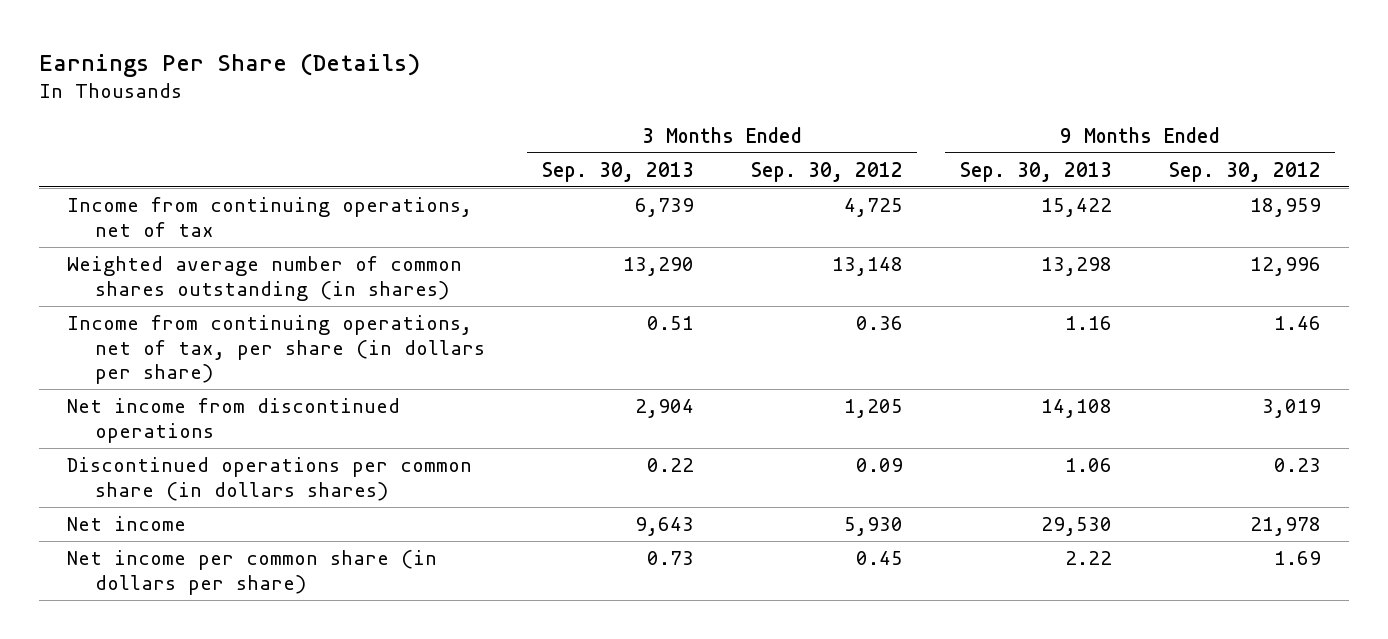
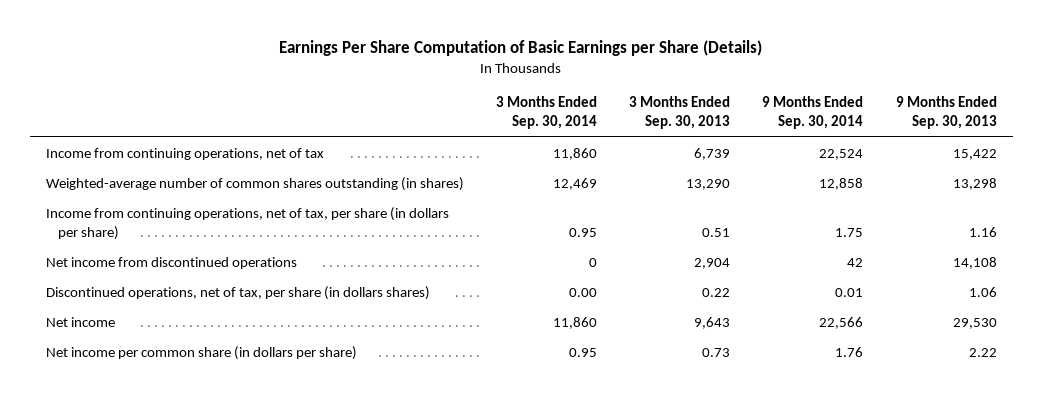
- Earnings Per Share (Details)
+ Earnings Per Share Computation of Basic Earnings per Share (Details)
- | 3 Months Ended Sep. 30, 2013 | 3 Months Ended Sep. 30, 2012 | 9 Months Ended Sep. 30, 2013 | 9 Months Ended Sep. 30, 2012
+ | 3 Months Ended Sep. 30, 2014 | 3 Months Ended Sep. 30, 2013 | 9 Months Ended Sep. 30, 2014 | 9 Months Ended Sep. 30, 2013
- Weighted average number of common shares outstanding (in shares) | 13,290 | 13,148 | 13,298 | 12,996
+ Weighted-average number of common shares outstanding (in shares) | 12,469 | 13,290 | 12,858 | 13,298
- Discontinued operations per common share (in dollars shares) | 0.22 | 0.09 | 1.06 | 0.23
+ Discontinued operations, net of tax, per share (in dollars shares) | 0.00 | 0.22 | 0.01 | 1.06

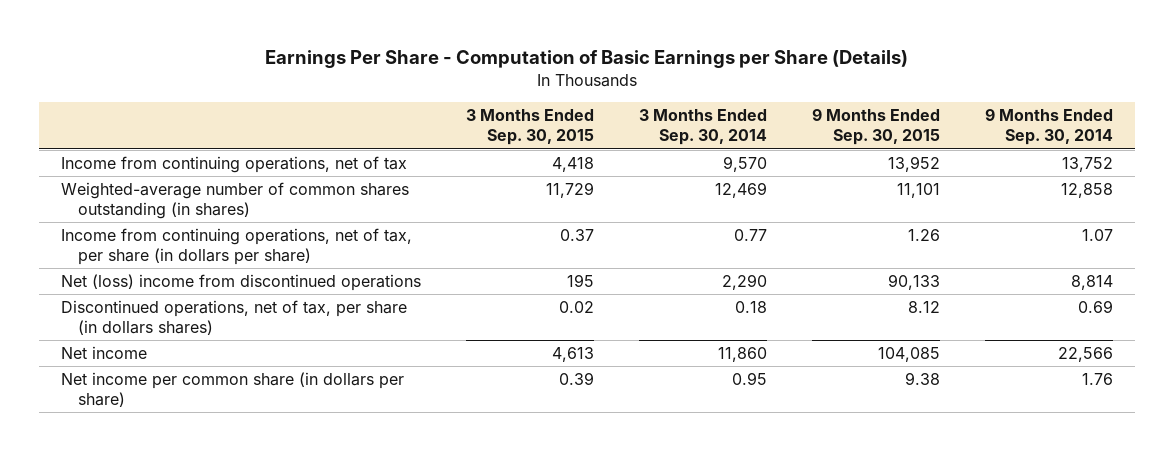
- Earnings Per Share Computation of Basic Earnings per Share (Details)
+ Earnings Per Share - Computation of Basic Earnings per Share (Details)
- | 3 Months Ended Sep. 30, 2014 | 3 Months Ended Sep. 30, 2013 | 9 Months Ended Sep. 30, 2014 | 9 Months Ended Sep. 30, 2013
+ | 3 Months Ended Sep. 30, 2015 | 3 Months Ended Sep. 30, 2014 | 9 Months Ended Sep. 30, 2015 | 9 Months Ended Sep. 30, 2014
- Income from continuing operations, net of tax | 11,860 | 6,739 | 22,524 | 15,422
+ Income from continuing operations, net of tax | 4,418 | 9,570 | 13,952 | 13,752
- Income from continuing operations, net of tax, per share (in dollars per share) | 0.95 | 0.51 | 1.75 | 1.16
- Net income from discontinued operations | 0 | 2,904 | 42 | 14,108
- Discontinued operations, net of tax, per share (in dollars shares) | 0.00 | 0.22 | 0.01 | 1.06
+ Income from continuing operations, net of tax, per share (in dollars per share) | 0.37 | 0.77 | 1.26 | 1.07
+ Net (loss) income from discontinued operations | 195 | 2,290 | 90,133 | 8,814
+ Discontinued operations, net of tax, per share (in dollars shares) | 0.02 | 0.18 | 8.12 | 0.69

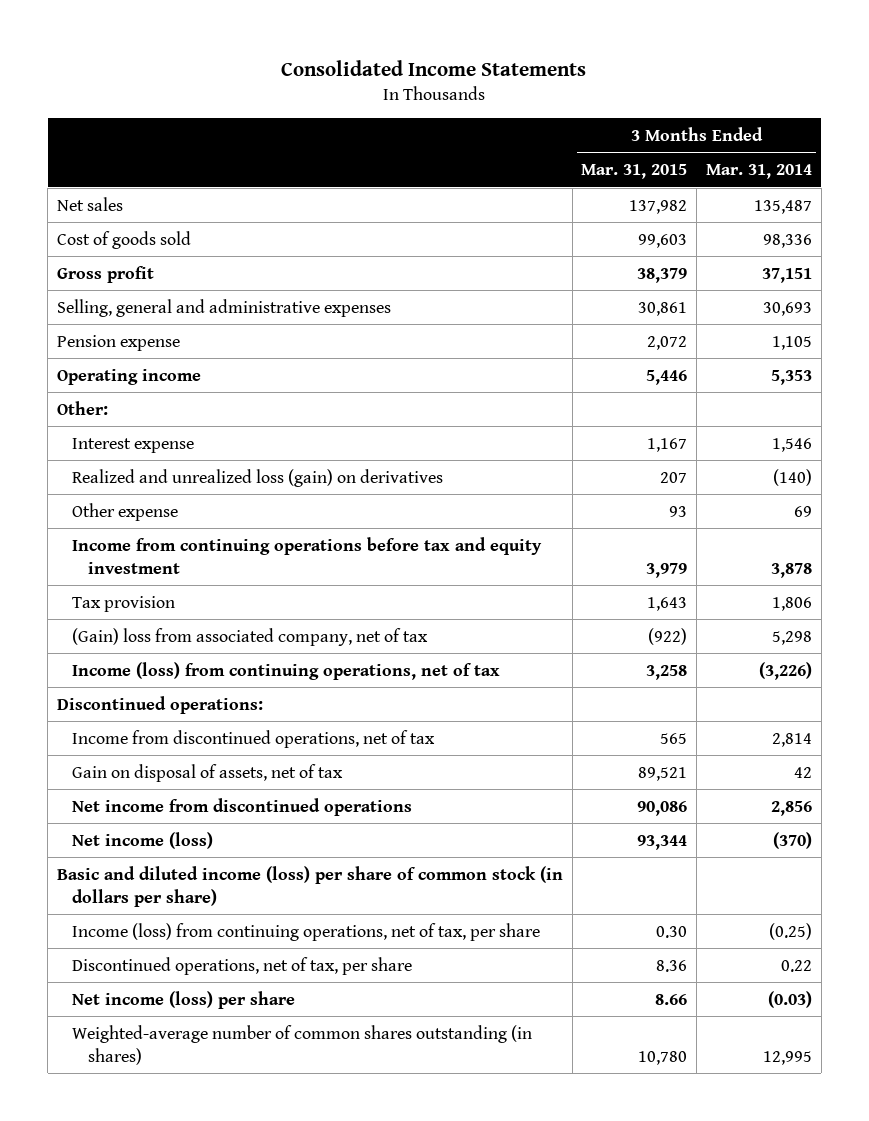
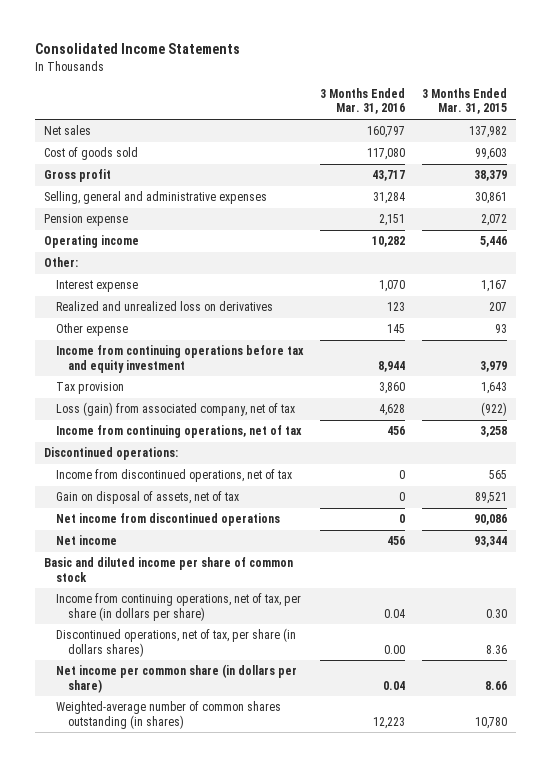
- | 3 Months Ended Mar. 31, 2015 | 3 Months Ended Mar. 31, 2014
+ | 3 Months Ended Mar. 31, 2016 | 3 Months Ended Mar. 31, 2015
- Realized and unrealized loss (gain) on derivatives | 207 | (140)
+ Realized and unrealized loss on derivatives | 123 | 207
- (Gain) loss from associated company, net of tax | (922) | 5,298
- Income (loss) from continuing operations, net of tax | 3,258 | (3,226)
+ Loss (gain) from associated company, net of tax | 4,628 | (922)
+ Income from continuing operations, net of tax | 456 | 3,258
- Net income (loss) | 93,344 | (370)
- Basic and diluted income (loss) per share of common stock (in dollars per share)
- Income (loss) from continuing operations, net of tax, per share | 0.30 | (0.25)
- Discontinued operations, net of tax, per share | 8.36 | 0.22
- Net income (loss) per share | 8.66 | (0.03)
+ Net income | 456 | 93,344
+ Basic and diluted income per share of common stock
+ Income from continuing operations, net of tax, per share (in dollars per share) | 0.04 | 0.30
+ Discontinued operations, net of tax, per share (in dollars shares) | 0.00 | 8.36
+ Net income per common share (in dollars per share) | 0.04 | 8.66

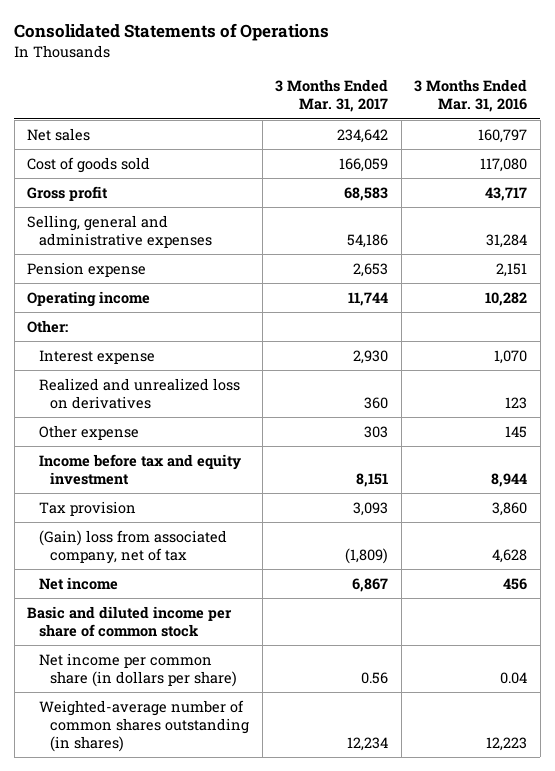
- Consolidated Income Statements
+ Consolidated Statements of Operations
- | 3 Months Ended Mar. 31, 2016 | 3 Months Ended Mar. 31, 2015
+ | 3 Months Ended Mar. 31, 2017 | 3 Months Ended Mar. 31, 2016
- Income from continuing operations before tax and equity investment | 8,944 | 3,979
+ Income before tax and equity investment | 8,151 | 8,944
- Loss (gain) from associated company, net of tax | 4,628 | (922)
- Income from continuing operations, net of tax | 456 | 3,258
- Discontinued operations:
- Income from discontinued operations, net of tax | 0 | 565
- Gain on disposal of assets, net of tax | 0 | 89,521
- Net income from discontinued operations | 0 | 90,086
+ (Gain) loss from associated company, net of tax | (1,809) | 4,628
- Income from continuing operations, net of tax, per share (in dollars per share) | 0.04 | 0.30
- Discontinued operations, net of tax, per share (in dollars shares) | 0.00 | 8.36

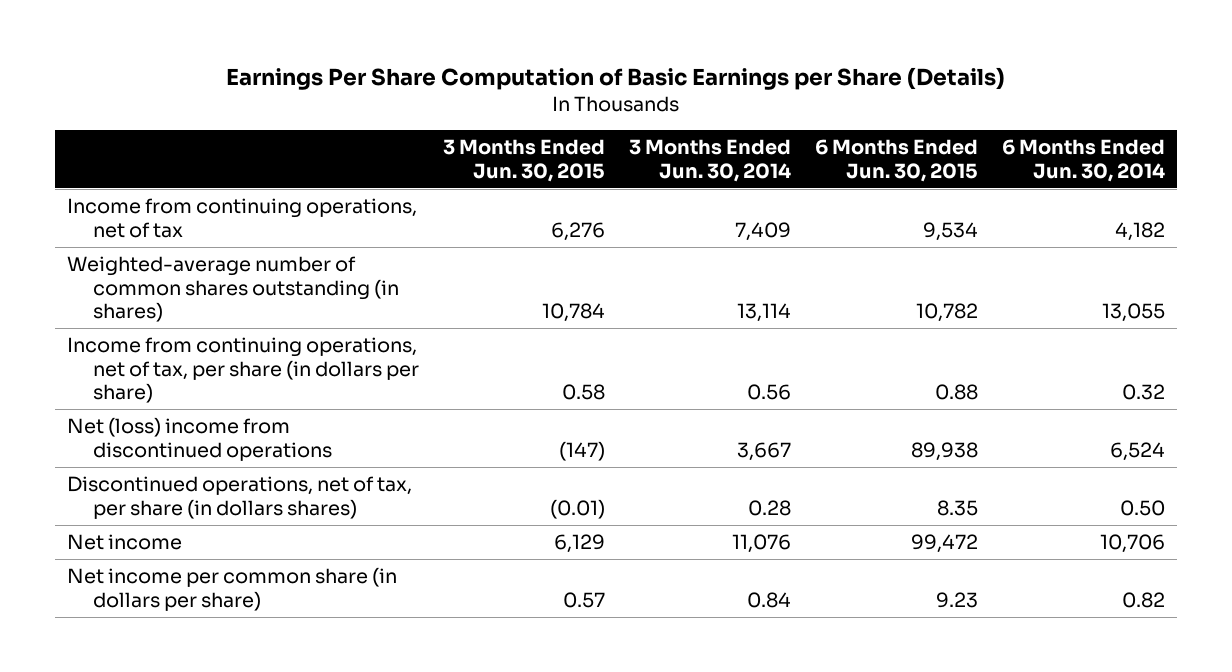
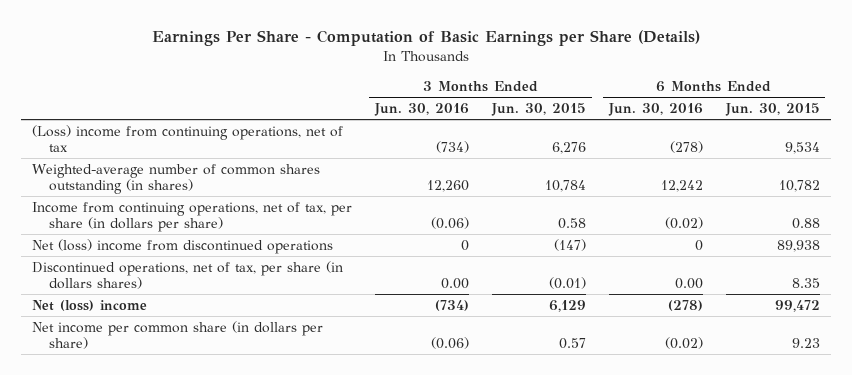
- Earnings Per Share Computation of Basic Earnings per Share (Details)
+ Earnings Per Share - Computation of Basic Earnings per Share (Details)
- | 3 Months Ended Jun. 30, 2015 | 3 Months Ended Jun. 30, 2014 | 6 Months Ended Jun. 30, 2015 | 6 Months Ended Jun. 30, 2014
+ | 3 Months Ended Jun. 30, 2016 | 3 Months Ended Jun. 30, 2015 | 6 Months Ended Jun. 30, 2016 | 6 Months Ended Jun. 30, 2015
- Income from continuing operations, net of tax | 6,276 | 7,409 | 9,534 | 4,182
+ (Loss) income from continuing operations, net of tax | (734) | 6,276 | (278) | 9,534
- Net income | 6,129 | 11,076 | 99,472 | 10,706
+ Net (loss) income | (734) | 6,129 | (278) | 99,472

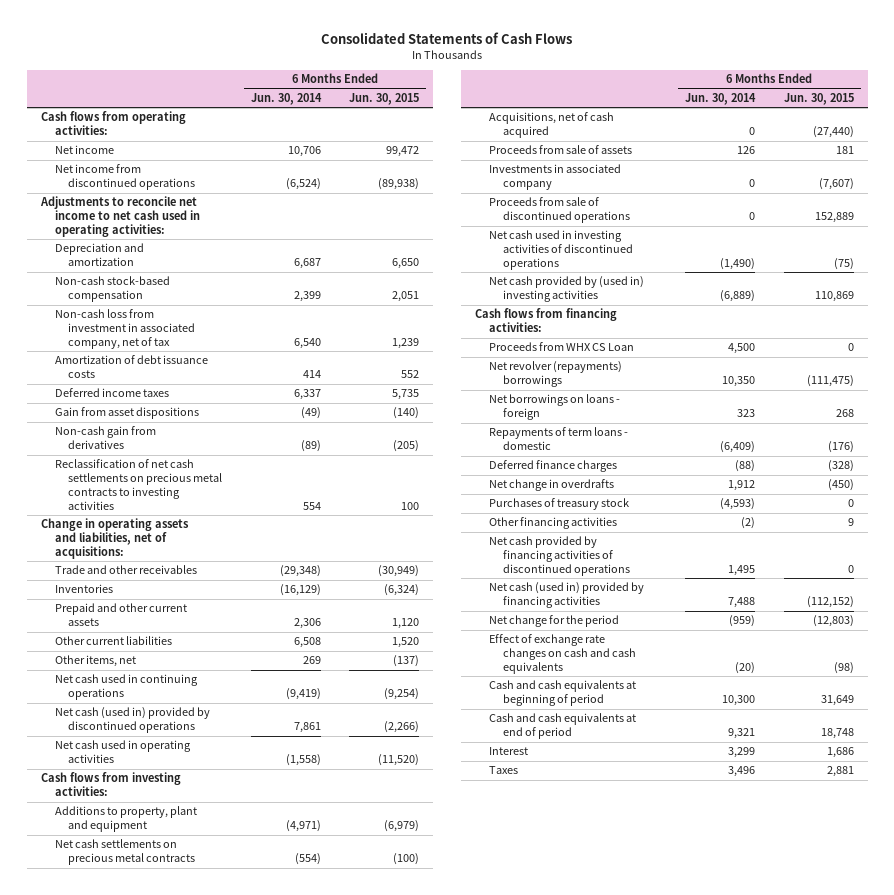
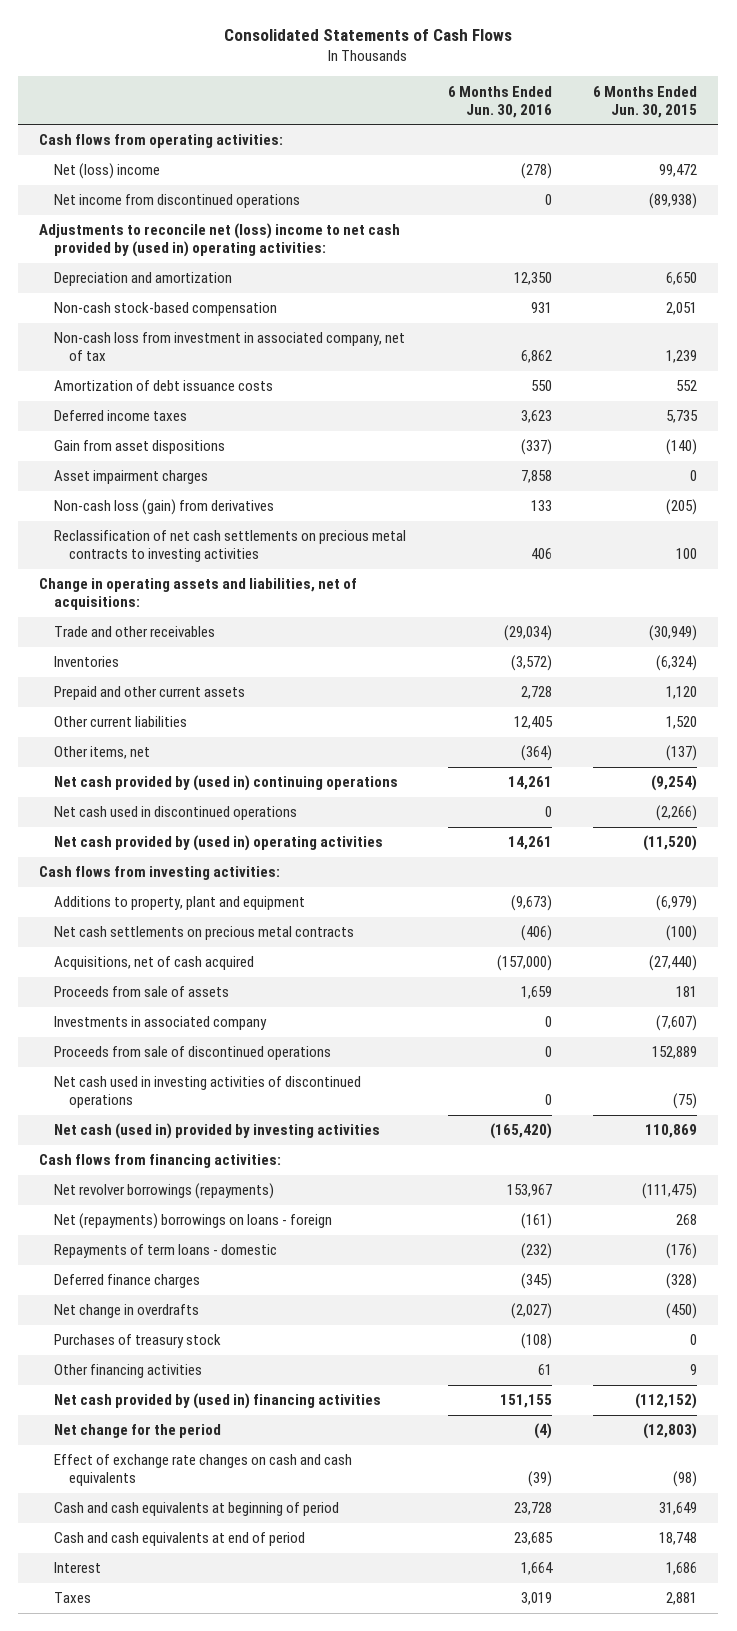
- | 6 Months Ended Jun. 30, 2014 | 6 Months Ended Jun. 30, 2015
+ | 6 Months Ended Jun. 30, 2016 | 6 Months Ended Jun. 30, 2015
- Net income | 10,706 | 99,472
+ Net (loss) income | (278) | 99,472
- Adjustments to reconcile net income to net cash used in operating activities:
+ Adjustments to reconcile net (loss) income to net cash provided by (used in) operating activities:
- Non-cash gain from derivatives | (89) | (205)
+ Asset impairment charges | 7,858 | 0
+ Non-cash loss (gain) from derivatives | 133 | (205)
- Net cash used in continuing operations | (9,419) | (9,254)
- Net cash (used in) provided by discontinued operations | 7,861 | (2,266)
- Net cash used in operating activities | (1,558) | (11,520)
+ Net cash provided by (used in) continuing operations | 14,261 | (9,254)
+ Net cash used in discontinued operations | 0 | (2,266)
+ Net cash provided by (used in) operating activities | 14,261 | (11,520)
- Net cash provided by (used in) investing activities | (6,889) | 110,869
+ Net cash (used in) provided by investing activities | (165,420) | 110,869
- Proceeds from WHX CS Loan | 4,500 | 0
- Net revolver (repayments) borrowings | 10,350 | (111,475)
- Net borrowings on loans - foreign | 323 | 268
+ Net revolver borrowings (repayments) | 153,967 | (111,475)
+ Net (repayments) borrowings on loans - foreign | (161) | 268
- Net cash provided by financing activities of discontinued operations | 1,495 | 0
- Net cash (used in) provided by financing activities | 7,488 | (112,152)
+ Net cash provided by (used in) financing activities | 151,155 | (112,152)

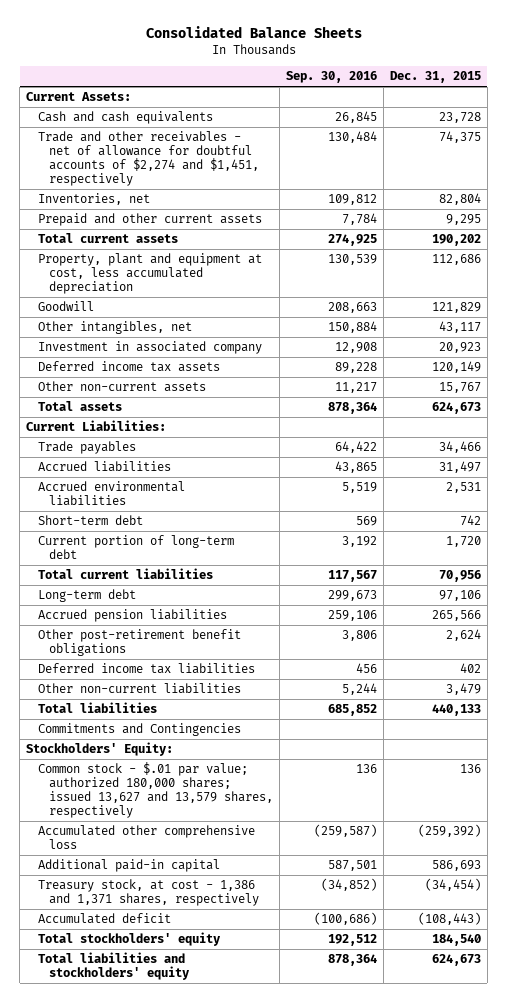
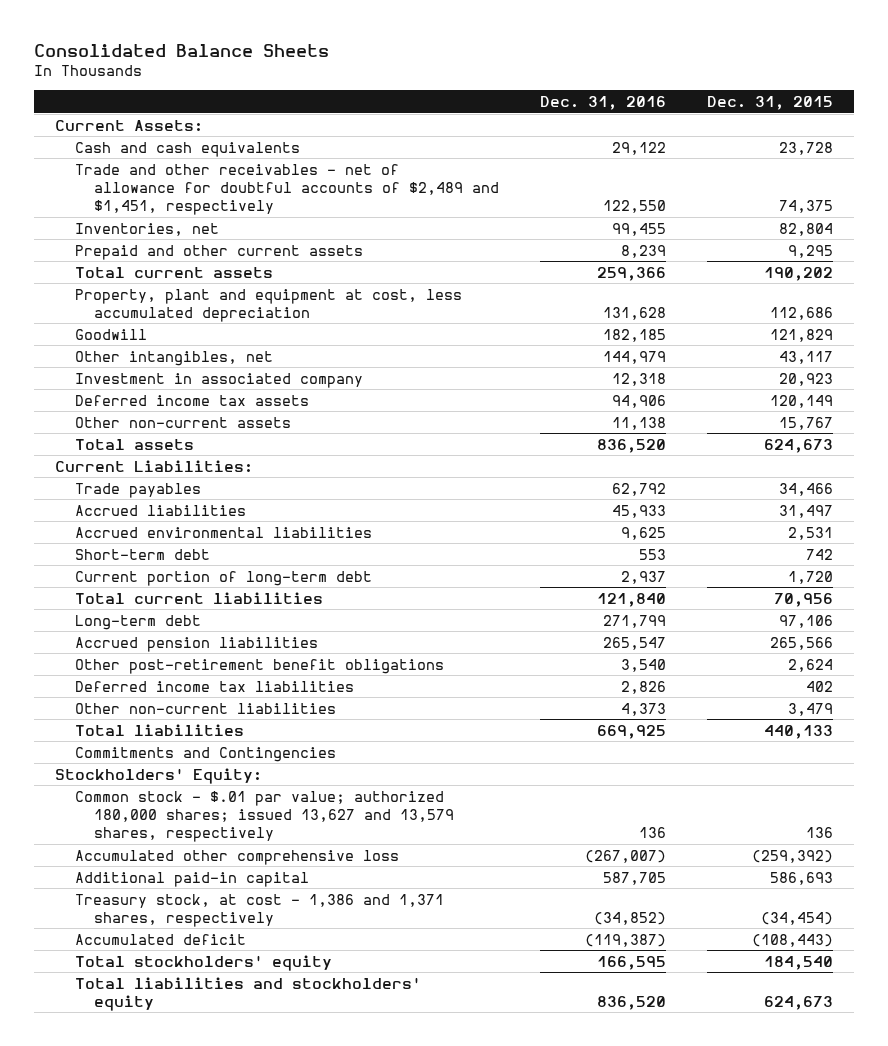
- | Sep. 30, 2016 | Dec. 31, 2015
+ | Dec. 31, 2016 | Dec. 31, 2015
- Trade and other receivables - net of allowance for doubtful accounts of $2,274 and $1,451, respectively | 130,484 | 74,375
+ Trade and other receivables - net of allowance for doubtful accounts of $2,489 and $1,451, respectively | 122,550 | 74,375

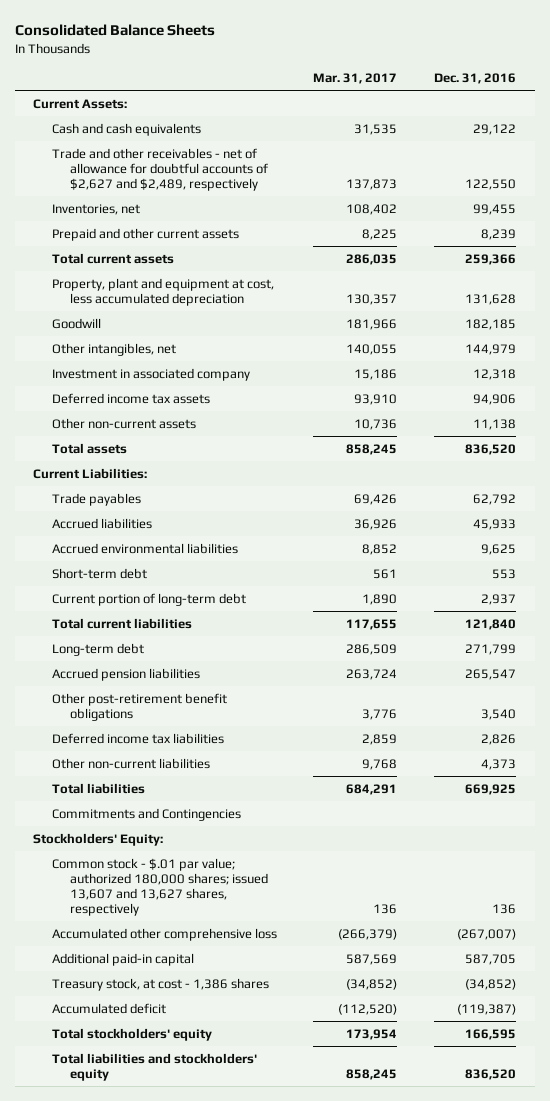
- | Dec. 31, 2016 | Dec. 31, 2015
+ | Mar. 31, 2017 | Dec. 31, 2016
- Trade and other receivables - net of allowance for doubtful accounts of $2,489 and $1,451, respectively | 122,550 | 74,375
+ Trade and other receivables - net of allowance for doubtful accounts of $2,627 and $2,489, respectively | 137,873 | 122,550
- Common stock - $.01 par value; authorized 180,000 shares; issued 13,627 and 13,579 shares, respectively | 136 | 136
+ Common stock - $.01 par value; authorized 180,000 shares; issued 13,607 and 13,627 shares, respectively | 136 | 136
- Treasury stock, at cost - 1,386 and 1,371 shares, respectively | (34,852) | (34,454)
+ Treasury stock, at cost - 1,386 shares | (34,852) | (34,852)

